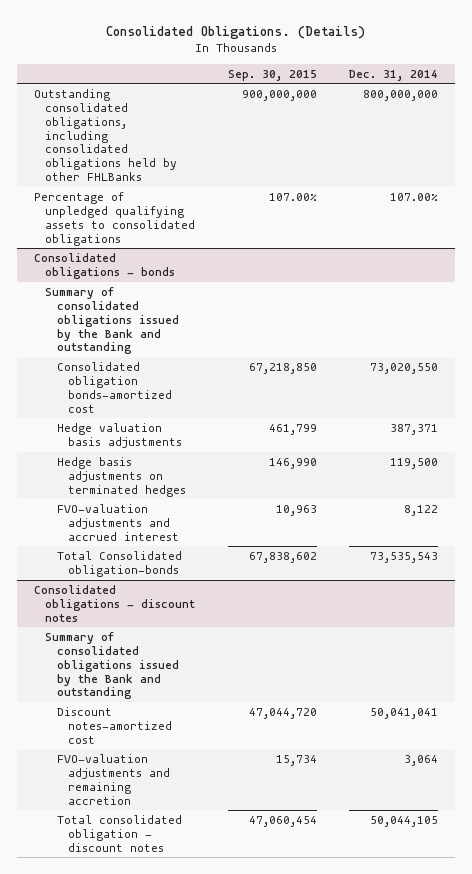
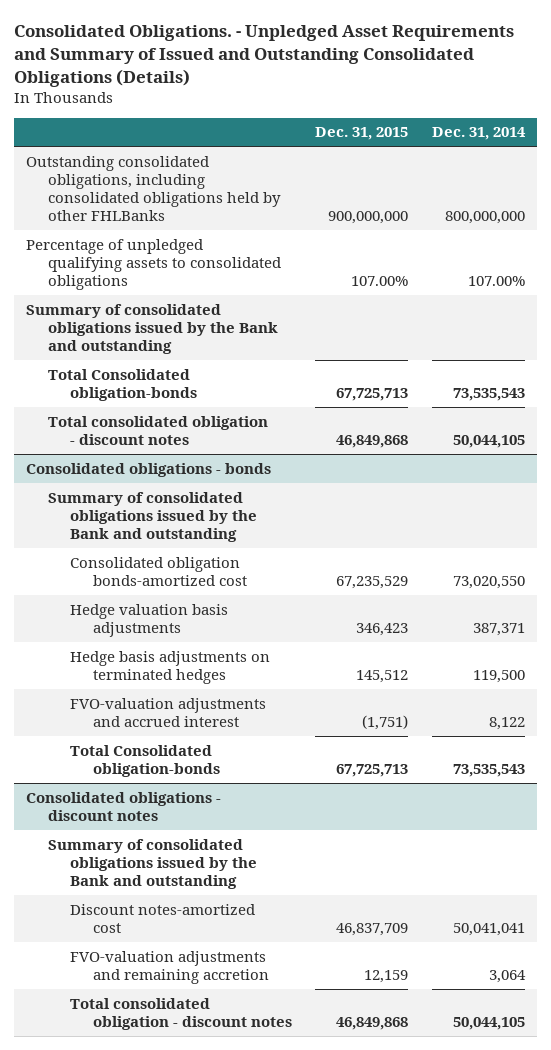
- Consolidated Obligations. (Details)
+ Consolidated Obligations. - Unpledged Asset Requirements and Summary of Issued and Outstanding Consolidated Obligations (Details)
- | Sep. 30, 2015 | Dec. 31, 2014
+ | Dec. 31, 2015 | Dec. 31, 2014
+ Summary of consolidated obligations issued by the Bank and outstanding
+ Total Consolidated obligation-bonds | 67,725,713 | 73,535,543
+ Total consolidated obligation - discount notes | 46,849,868 | 50,044,105

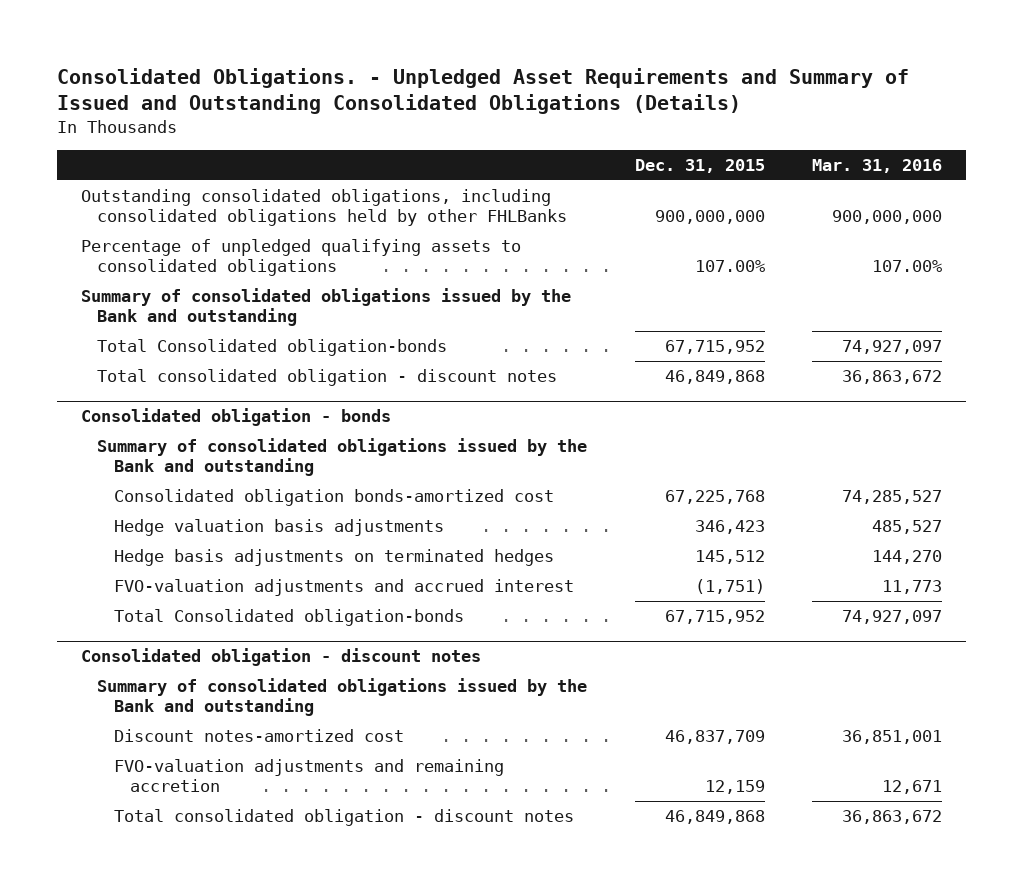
- | Dec. 31, 2015 | Dec. 31, 2014
+ | Dec. 31, 2015 | Mar. 31, 2016
- Total Consolidated obligation-bonds | 67,725,713 | 73,535,543
+ Total Consolidated obligation-bonds | 67,715,952 | 74,927,097
- Consolidated obligations - bonds
+ Consolidated obligation - bonds
- Consolidated obligation bonds-amortized cost | 67,235,529 | 73,020,550
+ Consolidated obligation bonds-amortized cost | 67,225,768 | 74,285,527
- Total Consolidated obligation-bonds | 67,725,713 | 73,535,543
- Consolidated obligations - discount notes
+ Total Consolidated obligation-bonds | 67,715,952 | 74,927,097
+ Consolidated obligation - discount notes

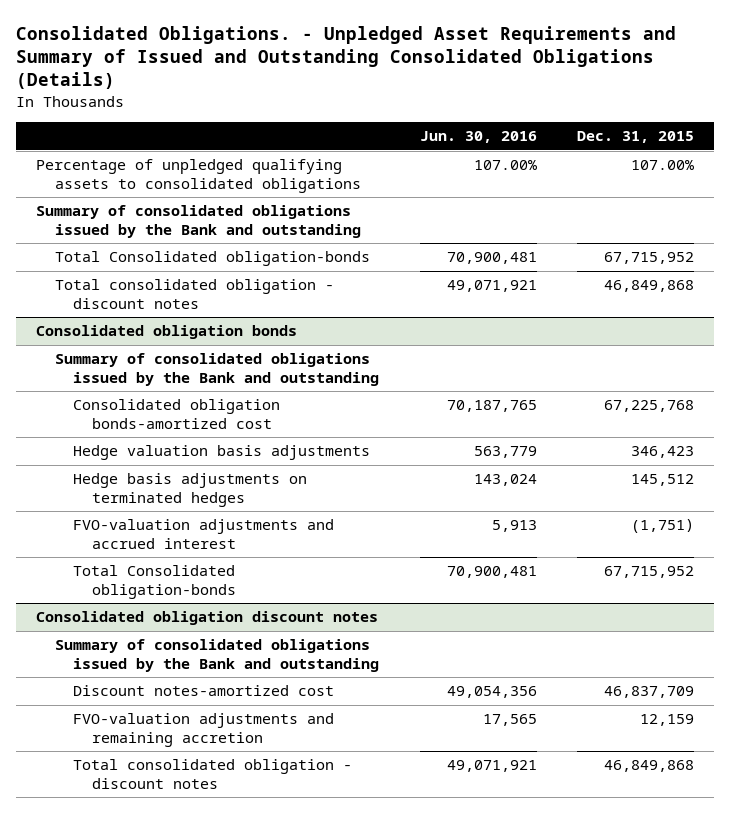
- | Dec. 31, 2015 | Mar. 31, 2016
+ | Jun. 30, 2016 | Dec. 31, 2015
- Outstanding consolidated obligations, including consolidated obligations held by other FHLBanks | 900,000,000 | 900,000,000
- Consolidated obligation - bonds
+ Consolidated obligation bonds
- Consolidated obligation - discount notes
+ Consolidated obligation discount notes

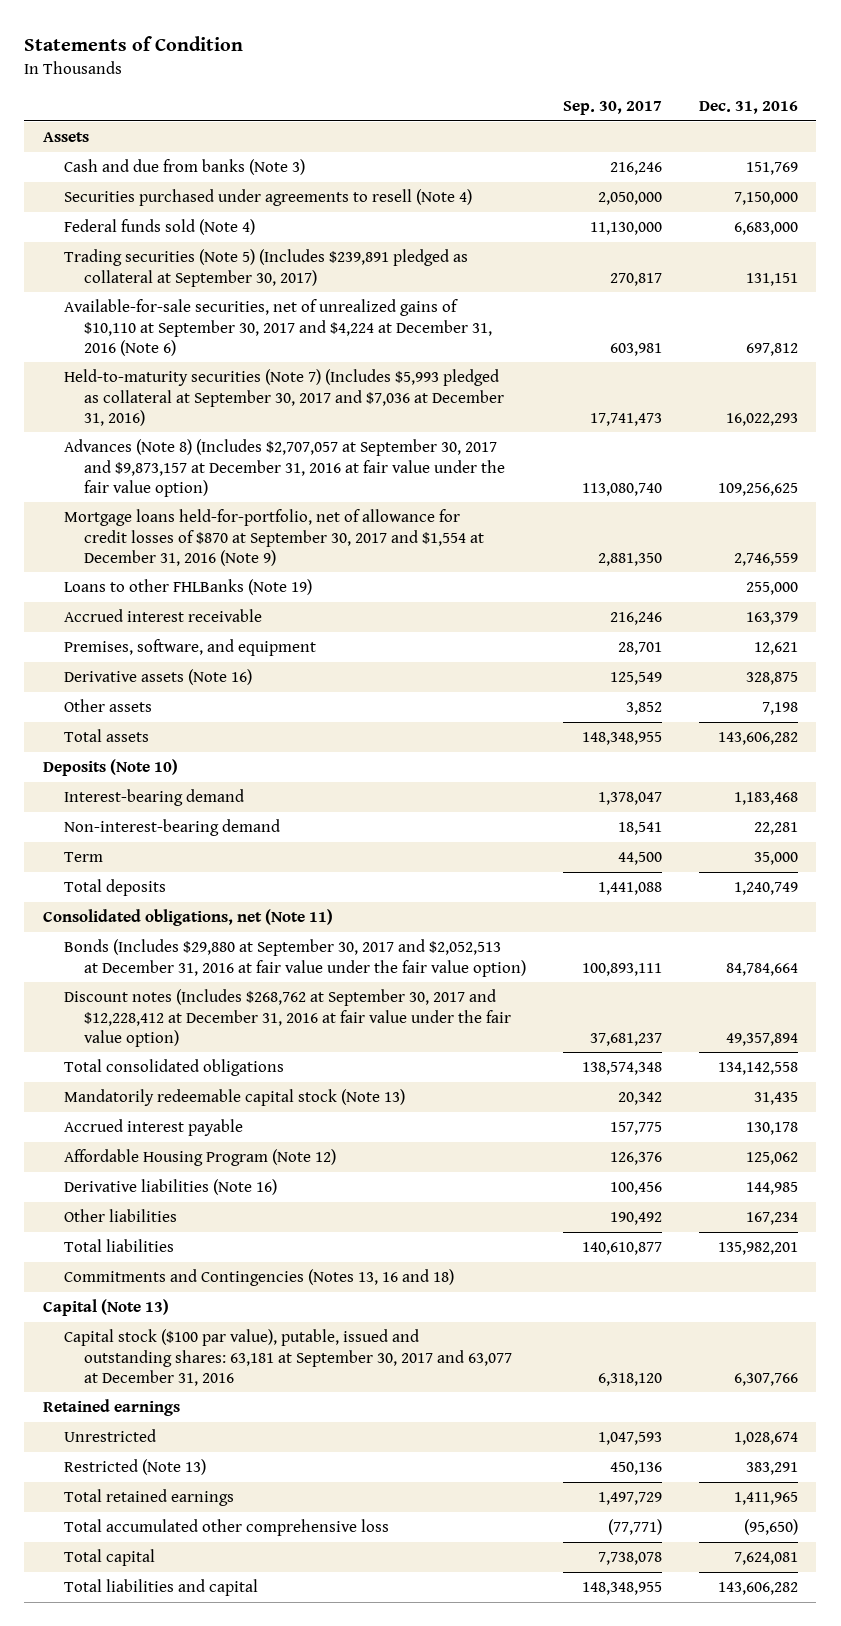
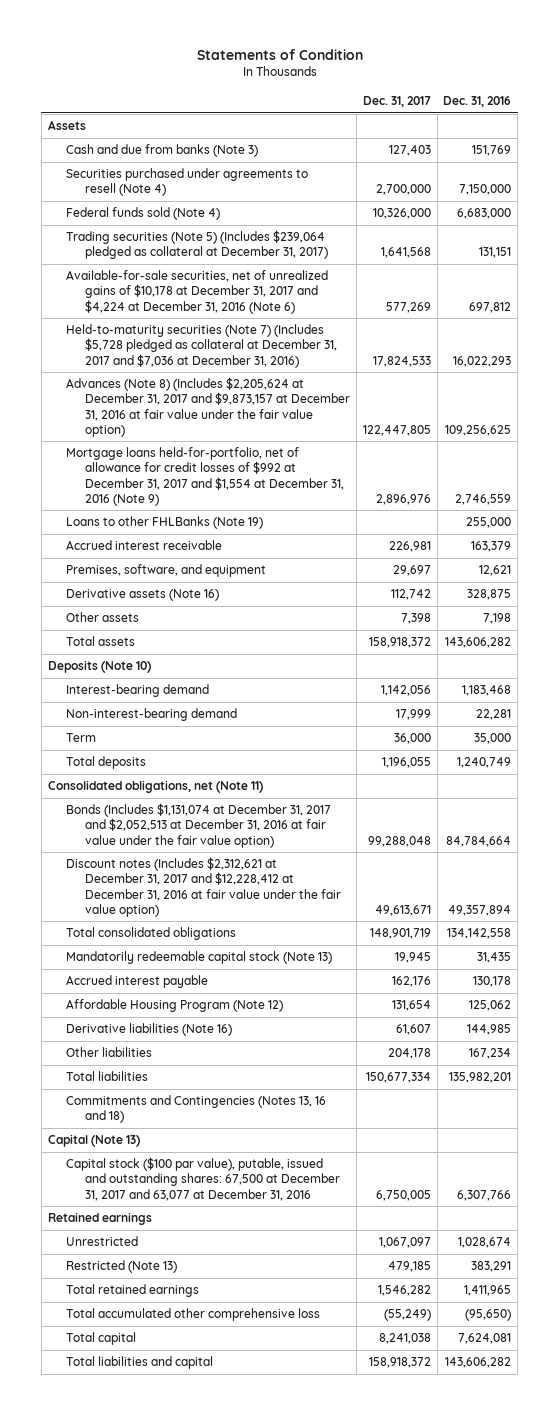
- | Sep. 30, 2017 | Dec. 31, 2016
+ | Dec. 31, 2017 | Dec. 31, 2016
- Trading securities (Note 5) (Includes $239,891 pledged as collateral at September 30, 2017) | 270,817 | 131,151
- Available-for-sale securities, net of unrealized gains of $10,110 at September 30, 2017 and $4,224 at December 31, 2016 (Note 6) | 603,981 | 697,812
- Held-to-maturity securities (Note 7) (Includes $5,993 pledged as collateral at September 30, 2017 and $7,036 at December 31, 2016) | 17,741,473 | 16,022,293
- Advances (Note 8) (Includes $2,707,057 at September 30, 2017 and $9,873,157 at December 31, 2016 at fair value under the fair value option) | 113,080,740 | 109,256,625
- Mortgage loans held-for-portfolio, net of allowance for credit losses of $870 at September 30, 2017 and $1,554 at December 31, 2016 (Note 9) | 2,881,350 | 2,746,559
+ Trading securities (Note 5) (Includes $239,064 pledged as collateral at December 31, 2017) | 1,641,568 | 131,151
+ Available-for-sale securities, net of unrealized gains of $10,178 at December 31, 2017 and $4,224 at December 31, 2016 (Note 6) | 577,269 | 697,812
+ Held-to-maturity securities (Note 7) (Includes $5,728 pledged as collateral at December 31, 2017 and $7,036 at December 31, 2016) | 17,824,533 | 16,022,293
+ Advances (Note 8) (Includes $2,205,624 at December 31, 2017 and $9,873,157 at December 31, 2016 at fair value under the fair value option) | 122,447,805 | 109,256,625
+ Mortgage loans held-for-portfolio, net of allowance for credit losses of $992 at December 31, 2017 and $1,554 at December 31, 2016 (Note 9) | 2,896,976 | 2,746,559
- Bonds (Includes $29,880 at September 30, 2017 and $2,052,513 at December 31, 2016 at fair value under the fair value option) | 100,893,111 | 84,784,664
- Discount notes (Includes $268,762 at September 30, 2017 and $12,228,412 at December 31, 2016 at fair value under the fair value option) | 37,681,237 | 49,357,894
+ Bonds (Includes $1,131,074 at December 31, 2017 and $2,052,513 at December 31, 2016 at fair value under the fair value option) | 99,288,048 | 84,784,664
+ Discount notes (Includes $2,312,621 at December 31, 2017 and $12,228,412 at December 31, 2016 at fair value under the fair value option) | 49,613,671 | 49,357,894
- Capital stock ($100 par value), putable, issued and outstanding shares: 63,181 at September 30, 2017 and 63,077 at December 31, 2016 | 6,318,120 | 6,307,766
+ Capital stock ($100 par value), putable, issued and outstanding shares: 67,500 at December 31, 2017 and 63,077 at December 31, 2016 | 6,750,005 | 6,307,766

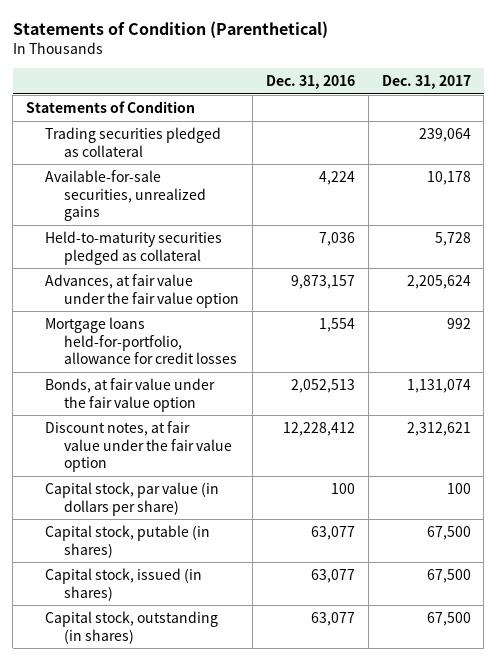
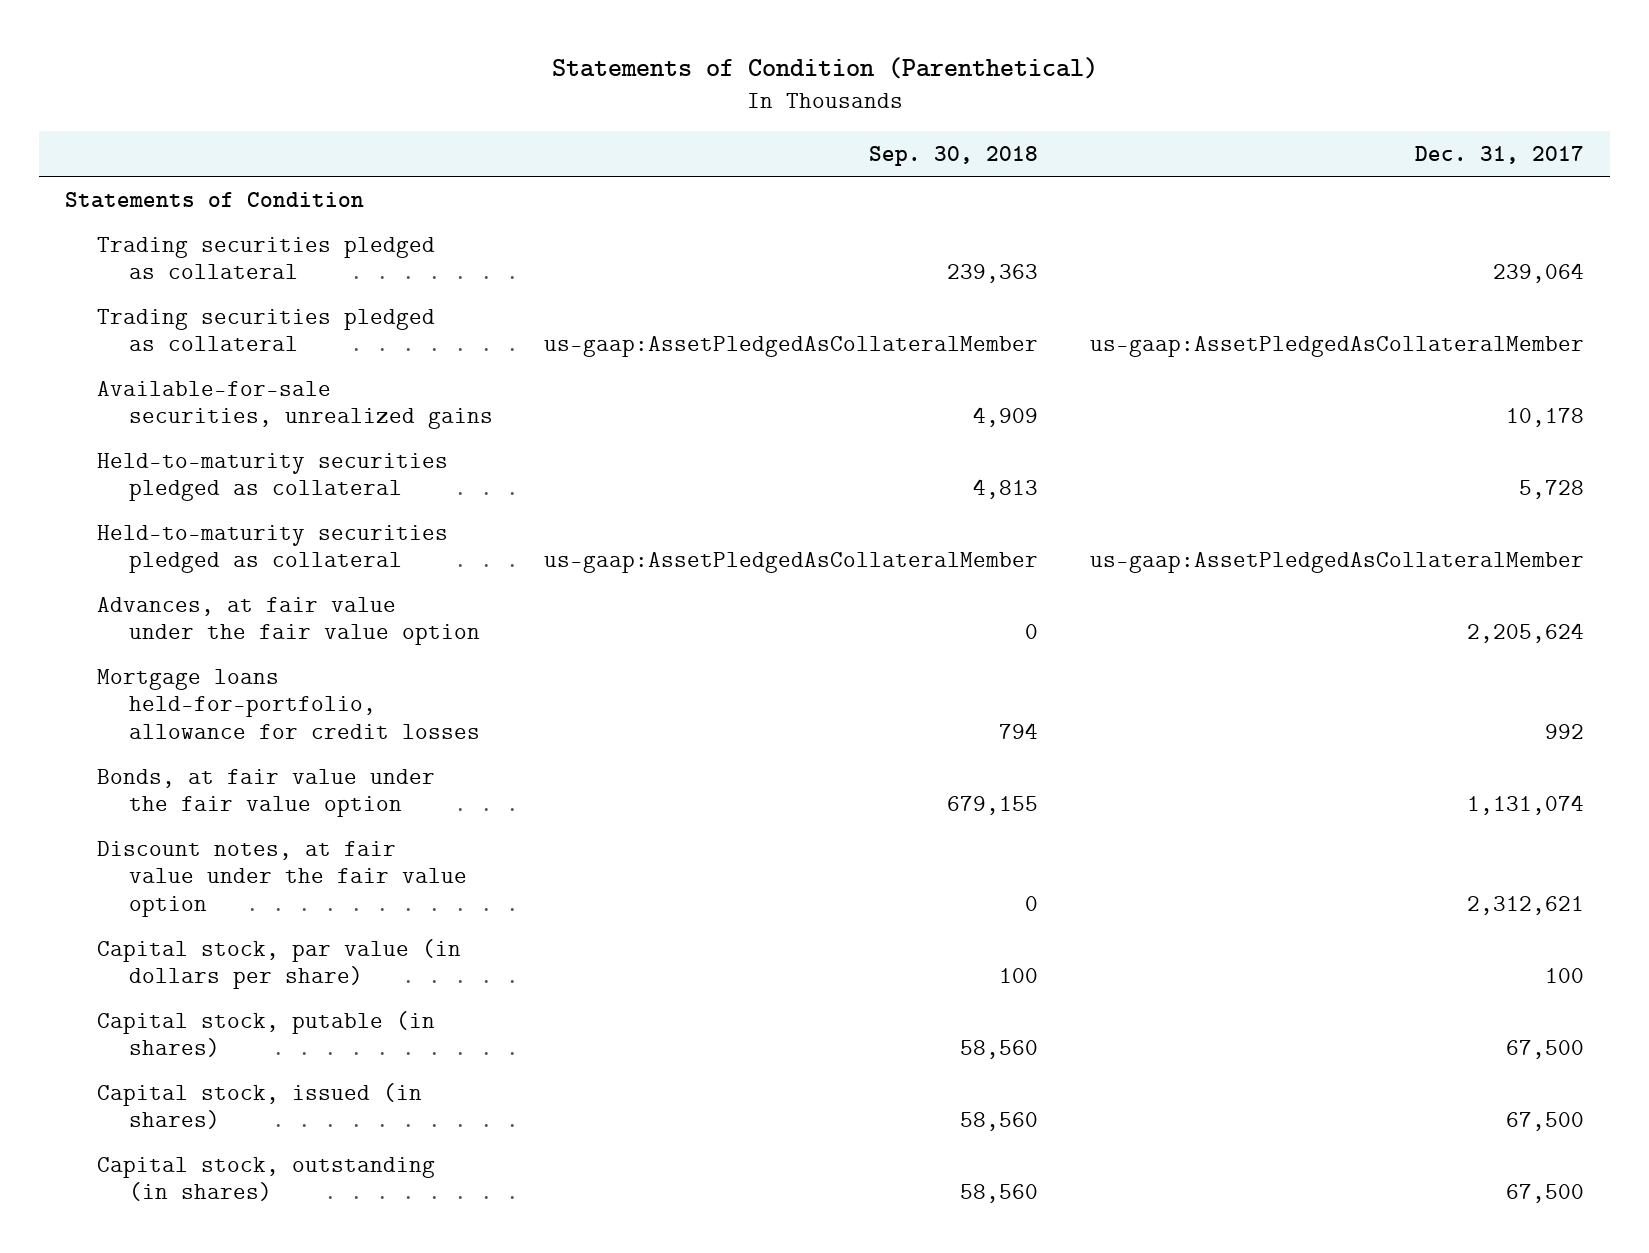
- | Dec. 31, 2016 | Dec. 31, 2017
+ | Sep. 30, 2018 | Dec. 31, 2017
+ Trading securities pledged as collateral | us-gaap:AssetPledgedAsCollateralMember | us-gaap:AssetPledgedAsCollateralMember
+ Held-to-maturity securities pledged as collateral | us-gaap:AssetPledgedAsCollateralMember | us-gaap:AssetPledgedAsCollateralMember

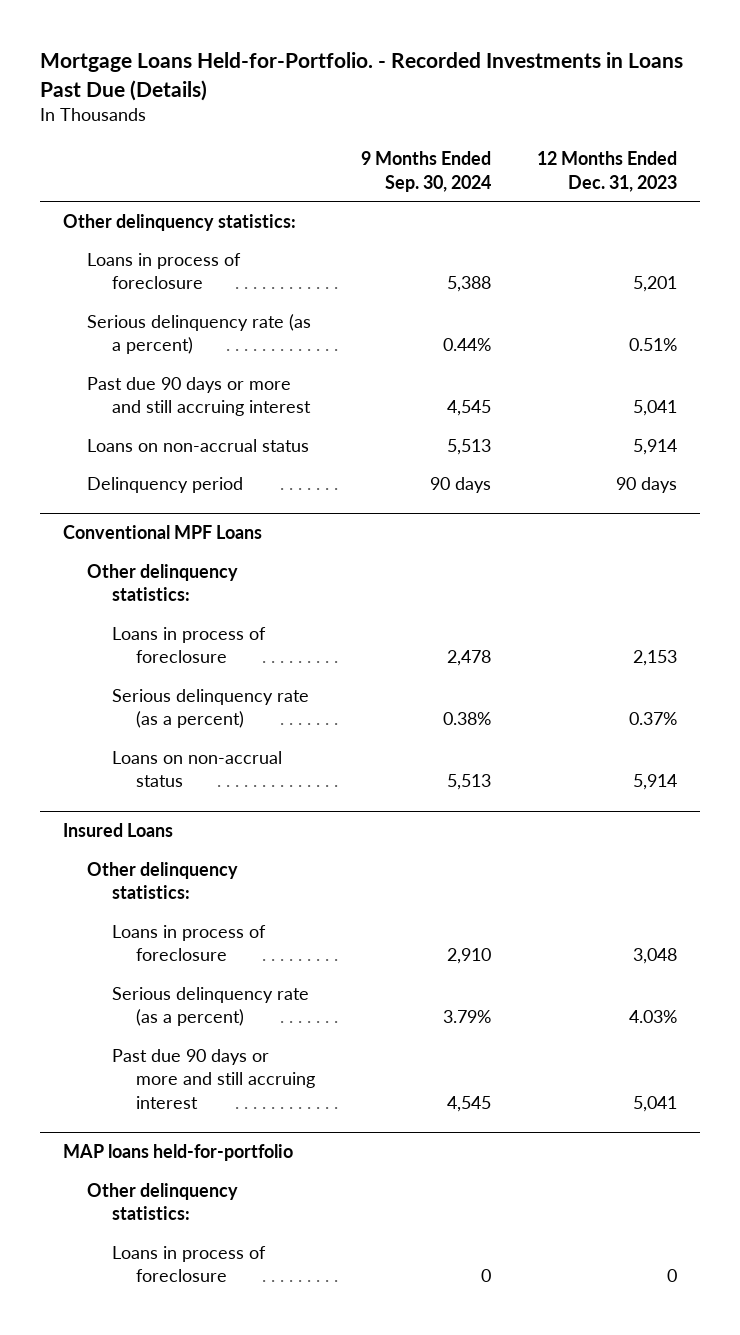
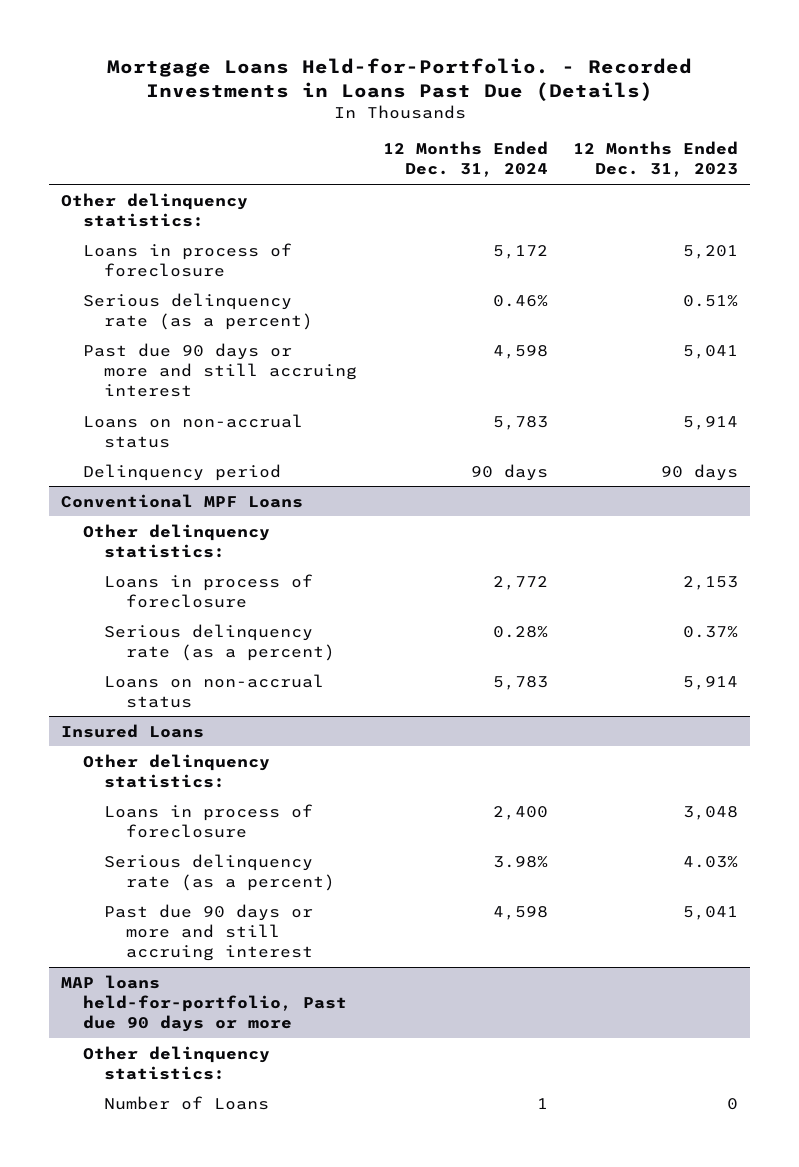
- | 9 Months Ended Sep. 30, 2024 | 12 Months Ended Dec. 31, 2023
+ | 12 Months Ended Dec. 31, 2024 | 12 Months Ended Dec. 31, 2023
- MAP loans held-for-portfolio
+ MAP loans held-for-portfolio, Past due 90 days or more
- Loans in process of foreclosure | 0 | 0
+ Number of Loans | 1 | 0

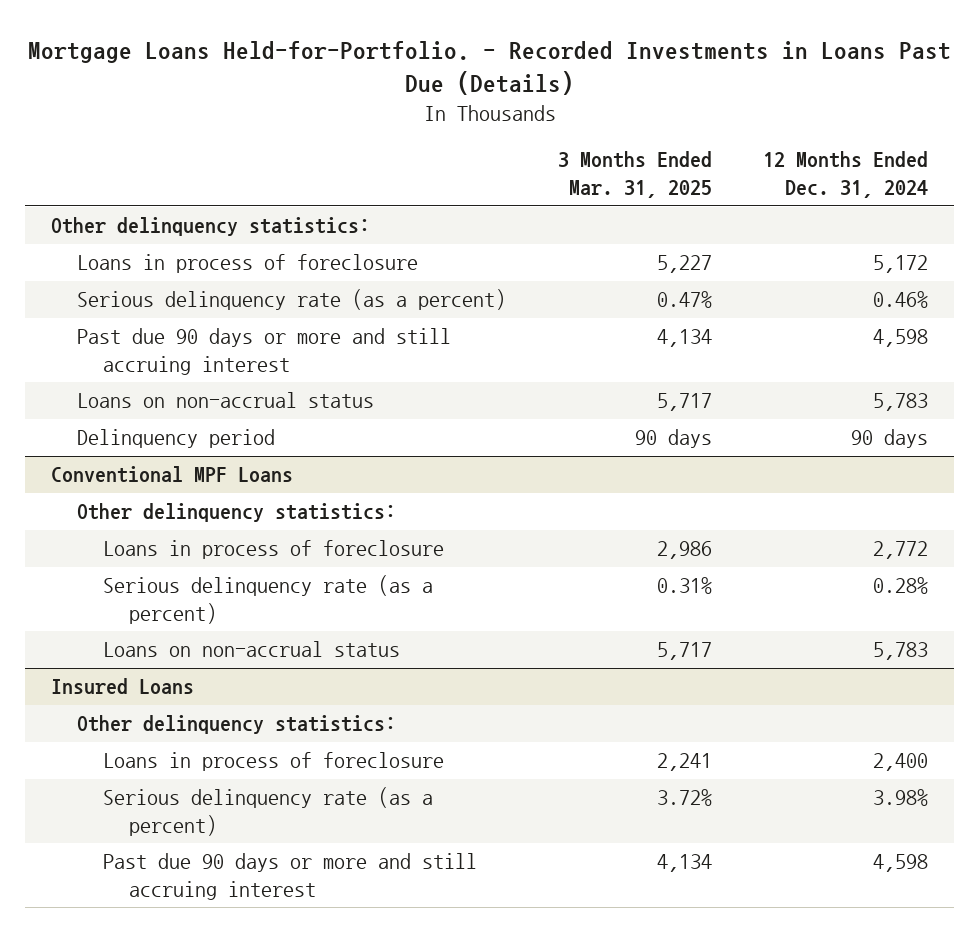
- | 12 Months Ended Dec. 31, 2024 | 12 Months Ended Dec. 31, 2023
+ | 3 Months Ended Mar. 31, 2025 | 12 Months Ended Dec. 31, 2024
- MAP loans held-for-portfolio, Past due 90 days or more
- Other delinquency statistics:
- Number of Loans | 1 | 0

